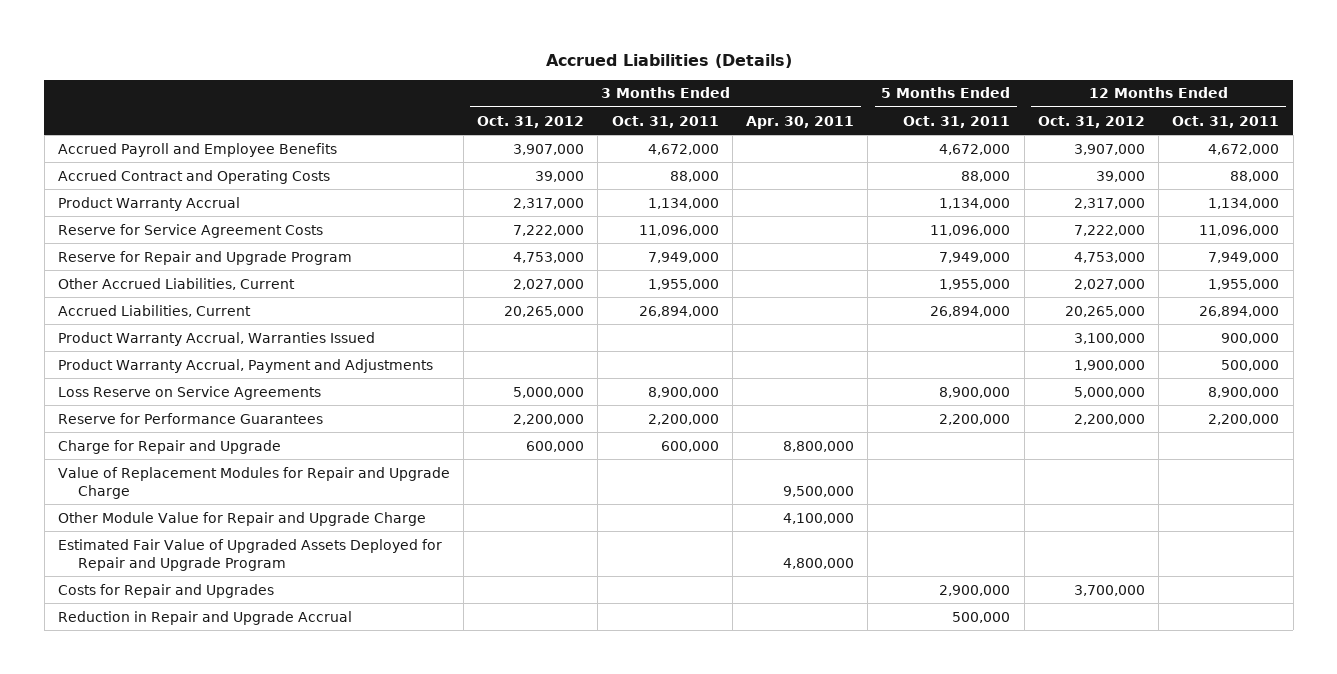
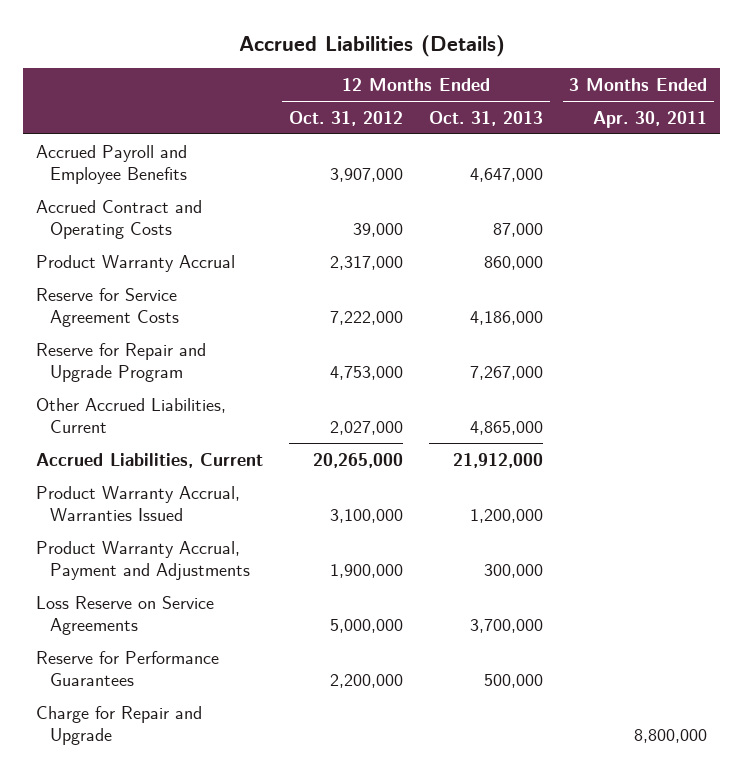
- | 3 Months Ended Oct. 31, 2012 | 3 Months Ended Oct. 31, 2011 | 3 Months Ended Apr. 30, 2011 | 5 Months Ended Oct. 31, 2011 | 12 Months Ended Oct. 31, 2012 | 12 Months Ended Oct. 31, 2011
+ | 12 Months Ended Oct. 31, 2012 | 12 Months Ended Oct. 31, 2013 | 3 Months Ended Apr. 30, 2011
- Value of Replacement Modules for Repair and Upgrade Charge | | | 9,500,000 | | |
- Other Module Value for Repair and Upgrade Charge | | | 4,100,000 | | |
- Estimated Fair Value of Upgraded Assets Deployed for Repair and Upgrade Program | | | 4,800,000 | | |
- Costs for Repair and Upgrades | | | | 2,900,000 | 3,700,000 |
- Reduction in Repair and Upgrade Accrual | | | | 500,000 | |

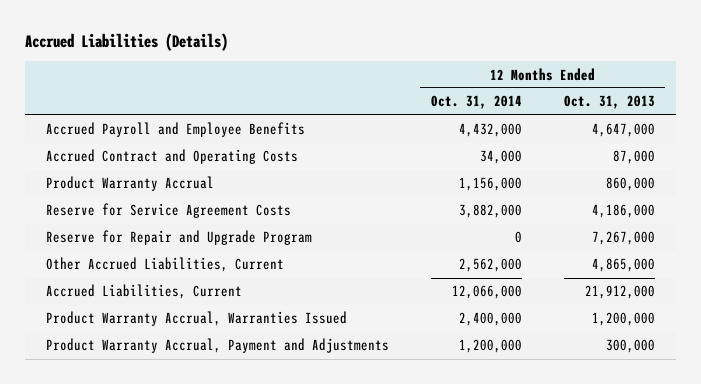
- | 12 Months Ended Oct. 31, 2012 | 12 Months Ended Oct. 31, 2013 | 3 Months Ended Apr. 30, 2011
+ | 12 Months Ended Oct. 31, 2014 | 12 Months Ended Oct. 31, 2013
- Loss Reserve on Service Agreements | 5,000,000 | 3,700,000 |
- Reserve for Performance Guarantees | 2,200,000 | 500,000 |
- Charge for Repair and Upgrade | | | 8,800,000

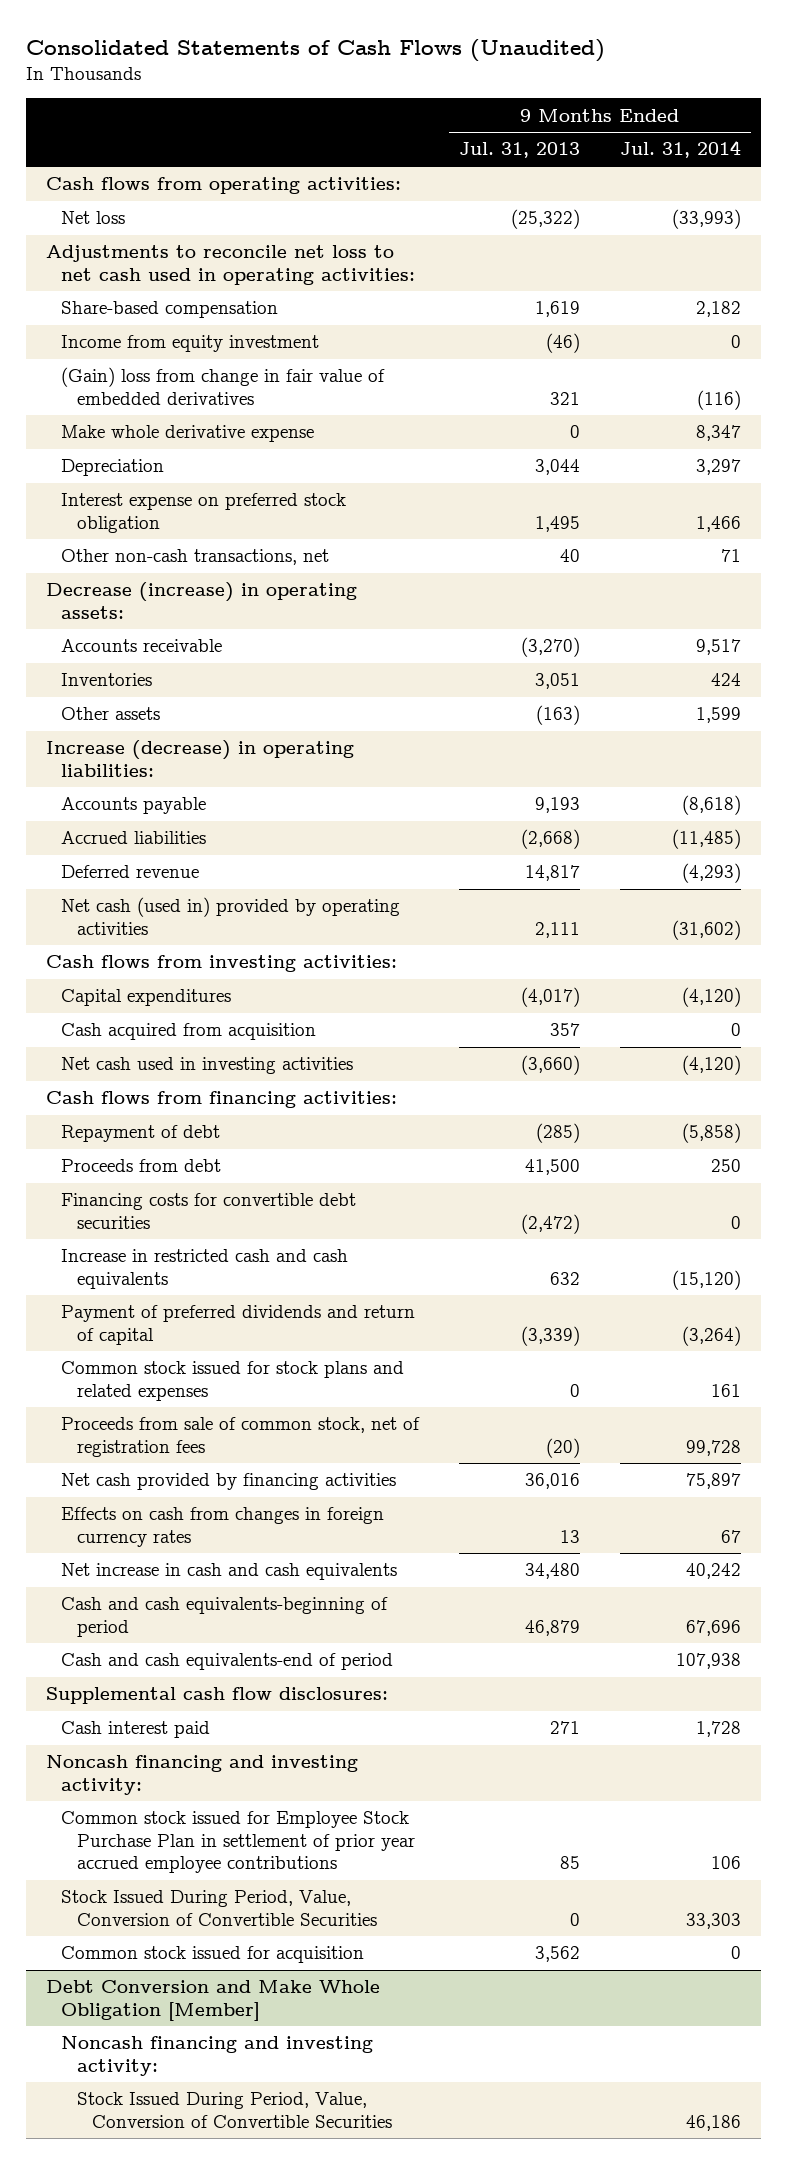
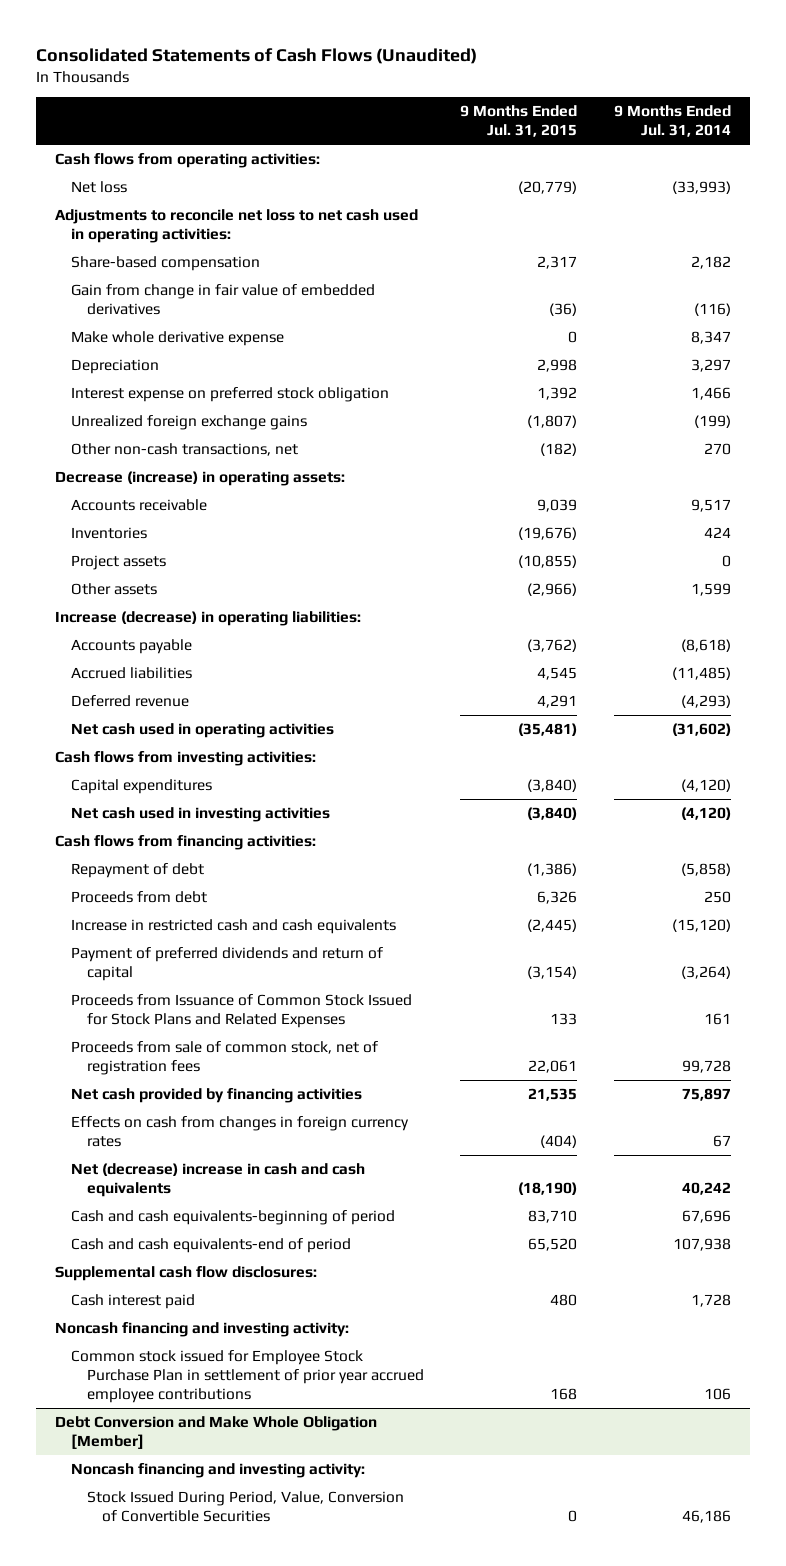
- | 9 Months Ended Jul. 31, 2013 | 9 Months Ended Jul. 31, 2014
+ | 9 Months Ended Jul. 31, 2015 | 9 Months Ended Jul. 31, 2014
- Income from equity investment | (46) | 0
- (Gain) loss from change in fair value of embedded derivatives | 321 | (116)
+ Gain from change in fair value of embedded derivatives | (36) | (116)
- Other non-cash transactions, net | 40 | 71
+ Unrealized foreign exchange gains | (1,807) | (199)
+ Other non-cash transactions, net | (182) | 270
+ Project assets | (10,855) | 0
- Net cash (used in) provided by operating activities | 2,111 | (31,602)
+ Net cash used in operating activities | (35,481) | (31,602)
- Cash acquired from acquisition | 357 | 0
- Financing costs for convertible debt securities | (2,472) | 0
- Common stock issued for stock plans and related expenses | 0 | 161
+ Proceeds from Issuance of Common Stock Issued for Stock Plans and Related Expenses | 133 | 161
- Net increase in cash and cash equivalents | 34,480 | 40,242
+ Net (decrease) increase in cash and cash equivalents | (18,190) | 40,242
- Stock Issued During Period, Value, Conversion of Convertible Securities | 0 | 33,303
- Common stock issued for acquisition | 3,562 | 0

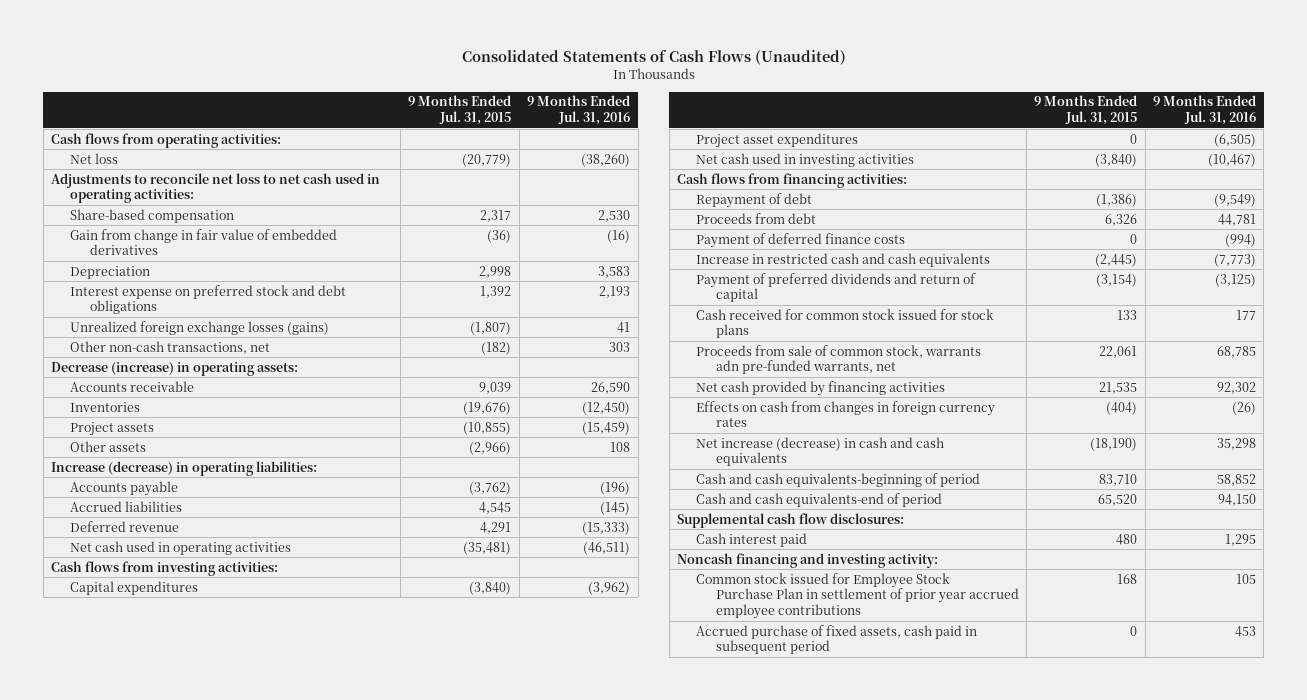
- | 9 Months Ended Jul. 31, 2015 | 9 Months Ended Jul. 31, 2014
+ | 9 Months Ended Jul. 31, 2015 | 9 Months Ended Jul. 31, 2016
- Make whole derivative expense | 0 | 8,347
- Interest expense on preferred stock obligation | 1,392 | 1,466
- Unrealized foreign exchange gains | (1,807) | (199)
+ Interest expense on preferred stock and debt obligations | 1,392 | 2,193
+ Unrealized foreign exchange losses (gains) | (1,807) | 41
+ Project asset expenditures | 0 | (6,505)
+ Payment of deferred finance costs | 0 | (994)
- Proceeds from Issuance of Common Stock Issued for Stock Plans and Related Expenses | 133 | 161
- Proceeds from sale of common stock, net of registration fees | 22,061 | 99,728
+ Cash received for common stock issued for stock plans | 133 | 177
+ Proceeds from sale of common stock, warrants adn pre-funded warrants, net | 22,061 | 68,785
- Net (decrease) increase in cash and cash equivalents | (18,190) | 40,242
+ Net increase (decrease) in cash and cash equivalents | (18,190) | 35,298
- Debt Conversion and Make Whole Obligation [Member]
- Noncash financing and investing activity:
- Stock Issued During Period, Value, Conversion of Convertible Securities | 0 | 46,186
+ Accrued purchase of fixed assets, cash paid in subsequent period | 0 | 453

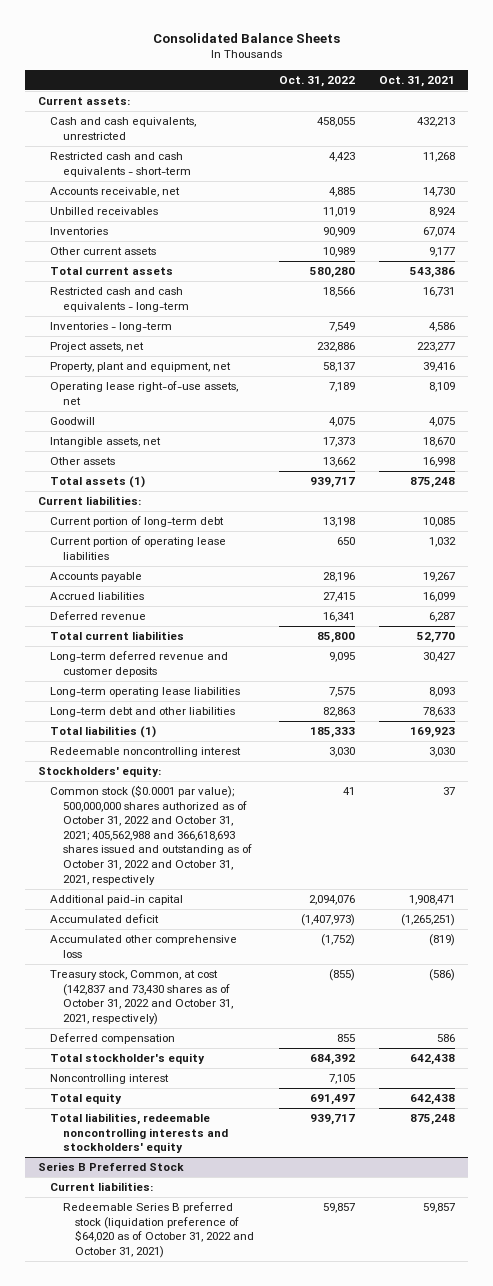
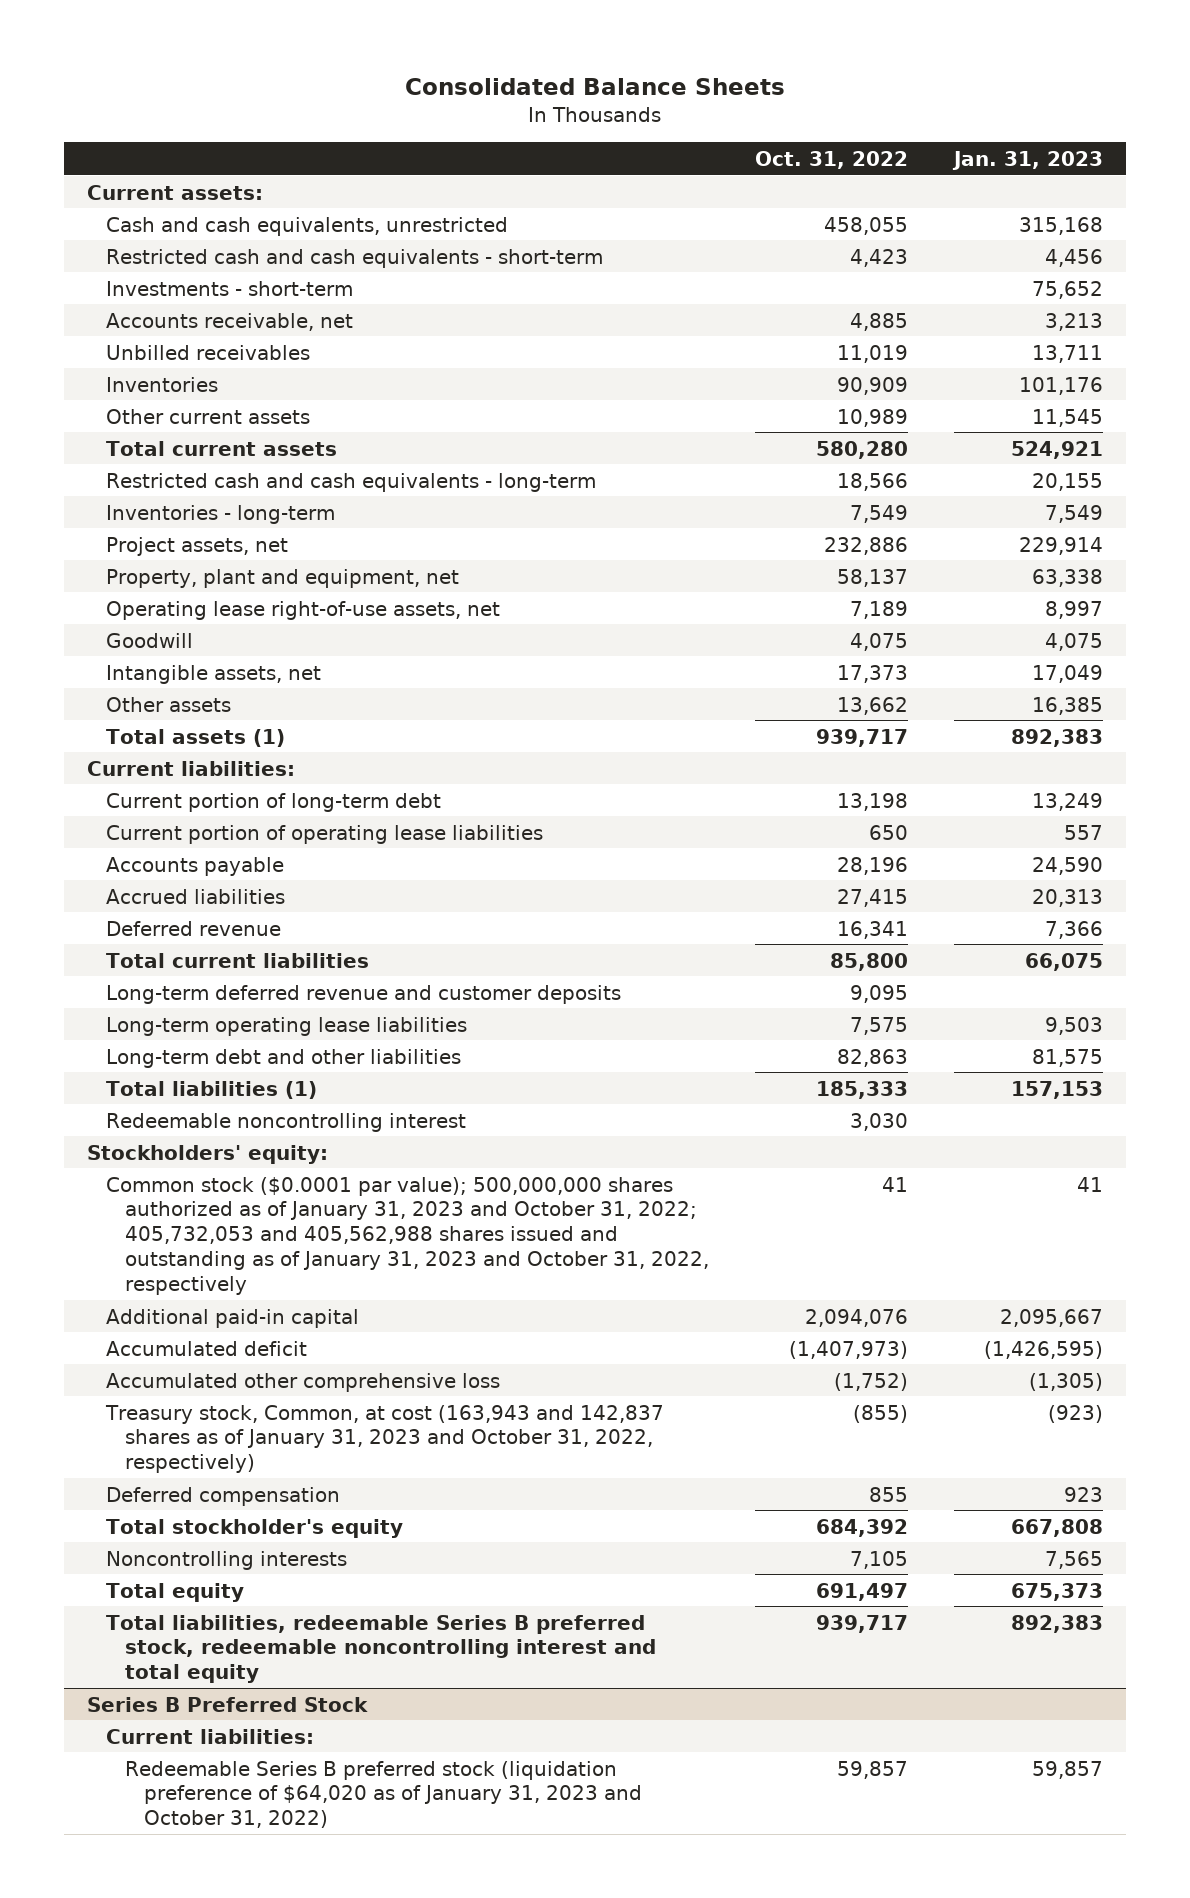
- | Oct. 31, 2022 | Oct. 31, 2021
+ | Oct. 31, 2022 | Jan. 31, 2023
+ Investments - short-term | | 75,652
- Common stock ($0.0001 par value); 500,000,000 shares authorized as of October 31, 2022 and October 31, 2021; 405,562,988 and 366,618,693 shares issued and outstanding as of October 31, 2022 and October 31, 2021, respectively | 41 | 37
+ Common stock ($0.0001 par value); 500,000,000 shares authorized as of January 31, 2023 and October 31, 2022; 405,732,053 and 405,562,988 shares issued and outstanding as of January 31, 2023 and October 31, 2022, respectively | 41 | 41
- Treasury stock, Common, at cost (142,837 and 73,430 shares as of October 31, 2022 and October 31, 2021, respectively) | (855) | (586)
+ Treasury stock, Common, at cost (163,943 and 142,837 shares as of January 31, 2023 and October 31, 2022, respectively) | (855) | (923)
- Noncontrolling interest | 7,105 |
+ Noncontrolling interests | 7,105 | 7,565
- Total liabilities, redeemable noncontrolling interests and stockholders' equity | 939,717 | 875,248
+ Total liabilities, redeemable Series B preferred stock, redeemable noncontrolling interest and total equity | 939,717 | 892,383
@ Series B Preferred Stock
- Redeemable Series B preferred stock (liquidation preference of $64,020 as of October 31, 2022 and October 31, 2021) | 59,857 | 59,857
+ Redeemable Series B preferred stock (liquidation preference of $64,020 as of January 31, 2023 and October 31, 2022) | 59,857 | 59,857

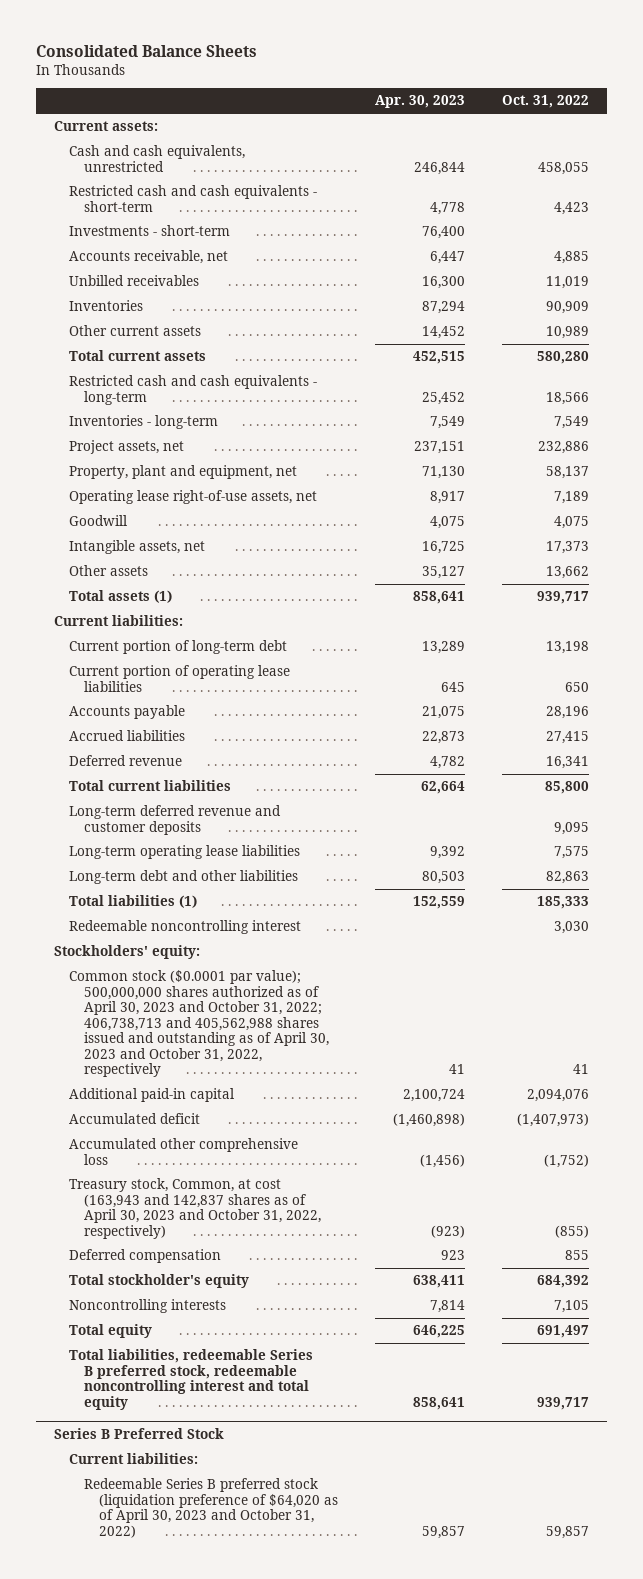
- | Oct. 31, 2022 | Jan. 31, 2023
+ | Apr. 30, 2023 | Oct. 31, 2022
- Common stock ($0.0001 par value); 500,000,000 shares authorized as of January 31, 2023 and October 31, 2022; 405,732,053 and 405,562,988 shares issued and outstanding as of January 31, 2023 and October 31, 2022, respectively | 41 | 41
+ Common stock ($0.0001 par value); 500,000,000 shares authorized as of April 30, 2023 and October 31, 2022; 406,738,713 and 405,562,988 shares issued and outstanding as of April 30, 2023 and October 31, 2022, respectively | 41 | 41
- Treasury stock, Common, at cost (163,943 and 142,837 shares as of January 31, 2023 and October 31, 2022, respectively) | (855) | (923)
+ Treasury stock, Common, at cost (163,943 and 142,837 shares as of April 30, 2023 and October 31, 2022, respectively) | (923) | (855)
@ Series B Preferred Stock
- Redeemable Series B preferred stock (liquidation preference of $64,020 as of January 31, 2023 and October 31, 2022) | 59,857 | 59,857
+ Redeemable Series B preferred stock (liquidation preference of $64,020 as of April 30, 2023 and October 31, 2022) | 59,857 | 59,857

